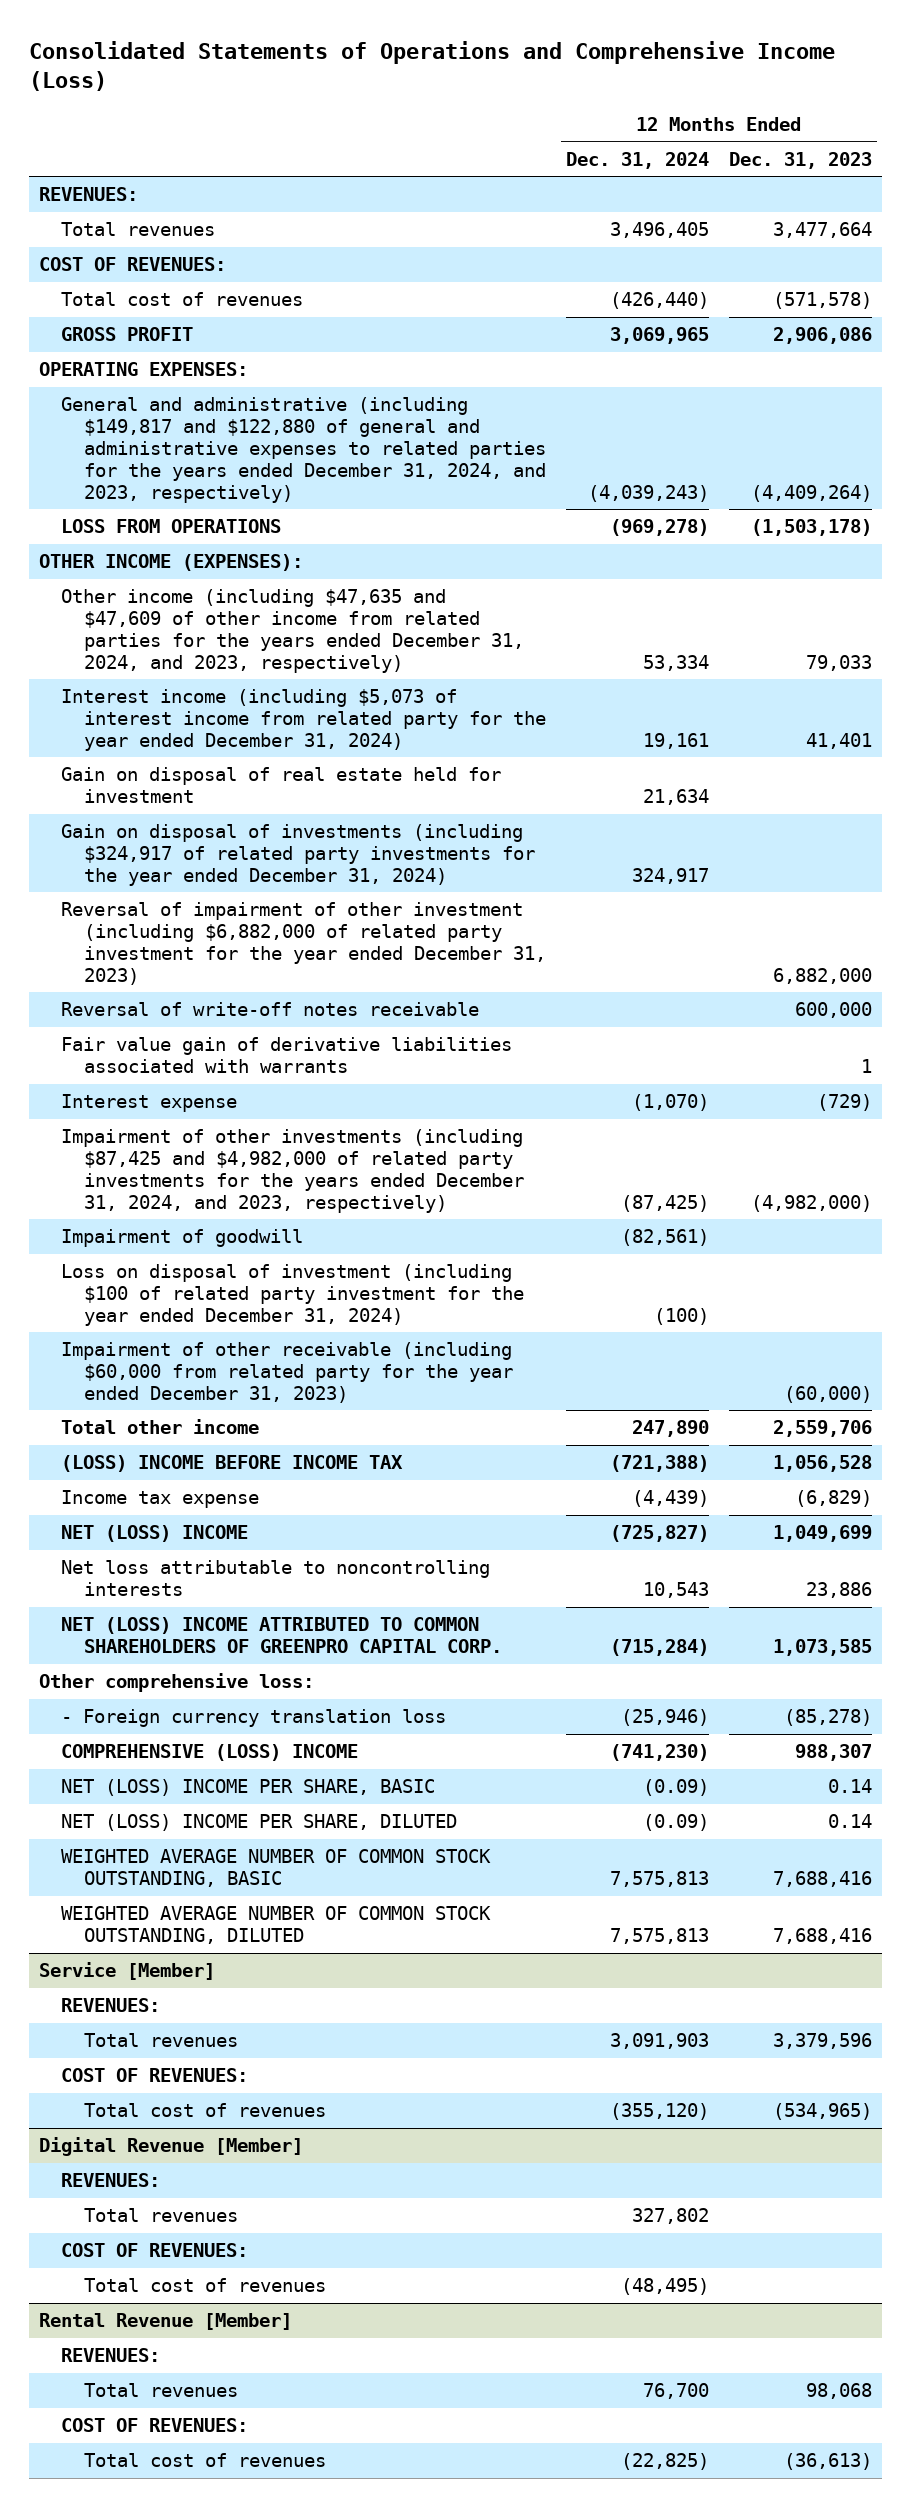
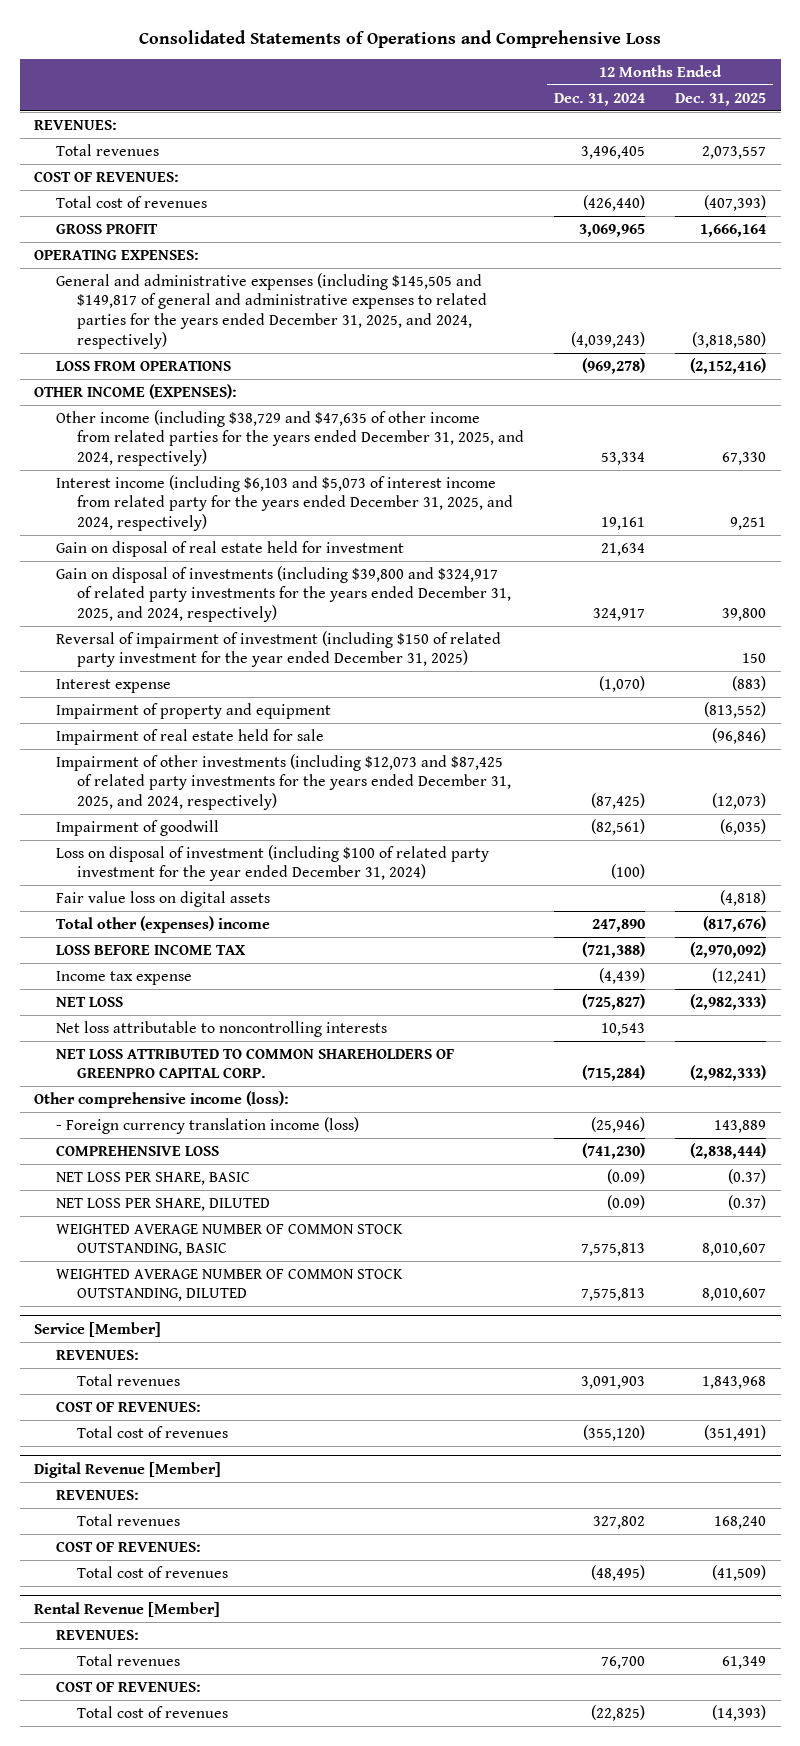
- Consolidated Statements of Operations and Comprehensive Income (Loss)
+ Consolidated Statements of Operations and Comprehensive Loss
- | 12 Months Ended Dec. 31, 2024 | 12 Months Ended Dec. 31, 2023
+ | 12 Months Ended Dec. 31, 2024 | 12 Months Ended Dec. 31, 2025
- General and administrative (including $149,817 and $122,880 of general and administrative expenses to related parties for the years ended December 31, 2024, and 2023, respectively) | (4,039,243) | (4,409,264)
+ General and administrative expenses (including $145,505 and $149,817 of general and administrative expenses to related parties for the years ended December 31, 2025, and 2024, respectively) | (4,039,243) | (3,818,580)
- Other income (including $47,635 and $47,609 of other income from related parties for the years ended December 31, 2024, and 2023, respectively) | 53,334 | 79,033
- Interest income (including $5,073 of interest income from related party for the year ended December 31, 2024) | 19,161 | 41,401
+ Other income (including $38,729 and $47,635 of other income from related parties for the years ended December 31, 2025, and 2024, respectively) | 53,334 | 67,330
+ Interest income (including $6,103 and $5,073 of interest income from related party for the years ended December 31, 2025, and 2024, respectively) | 19,161 | 9,251
- Gain on disposal of investments (including $324,917 of related party investments for the year ended December 31, 2024) | 324,917 |
- Reversal of impairment of other investment (including $6,882,000 of related party investment for the year ended December 31, 2023) | | 6,882,000
- Reversal of write-off notes receivable | | 600,000
- Fair value gain of derivative liabilities associated with warrants | | 1
+ Gain on disposal of investments (including $39,800 and $324,917 of related party investments for the years ended December 31, 2025, and 2024, respectively) | 324,917 | 39,800
+ Reversal of impairment of investment (including $150 of related party investment for the year ended December 31, 2025) | | 150
- Impairment of other investments (including $87,425 and $4,982,000 of related party investments for the years ended December 31, 2024, and 2023, respectively) | (87,425) | (4,982,000)
+ Impairment of property and equipment | | (813,552)
+ Impairment of real estate held for sale | | (96,846)
+ Impairment of other investments (including $12,073 and $87,425 of related party investments for the years ended December 31, 2025, and 2024, respectively) | (87,425) | (12,073)
- Impairment of other receivable (including $60,000 from related party for the year ended December 31, 2023) | | (60,000)
- Total other income | 247,890 | 2,559,706
- (LOSS) INCOME BEFORE INCOME TAX | (721,388) | 1,056,528
+ Fair value loss on digital assets | | (4,818)
+ Total other (expenses) income | 247,890 | (817,676)
+ LOSS BEFORE INCOME TAX | (721,388) | (2,970,092)
- NET (LOSS) INCOME | (725,827) | 1,049,699
+ NET LOSS | (725,827) | (2,982,333)
- NET (LOSS) INCOME ATTRIBUTED TO COMMON SHAREHOLDERS OF GREENPRO CAPITAL CORP. | (715,284) | 1,073,585
- Other comprehensive loss:
- - Foreign currency translation loss | (25,946) | (85,278)
- COMPREHENSIVE (LOSS) INCOME | (741,230) | 988,307
- NET (LOSS) INCOME PER SHARE, BASIC | (0.09) | 0.14
- NET (LOSS) INCOME PER SHARE, DILUTED | (0.09) | 0.14
+ NET LOSS ATTRIBUTED TO COMMON SHAREHOLDERS OF GREENPRO CAPITAL CORP. | (715,284) | (2,982,333)
+ Other comprehensive income (loss):
+ - Foreign currency translation income (loss) | (25,946) | 143,889
+ COMPREHENSIVE LOSS | (741,230) | (2,838,444)
+ NET LOSS PER SHARE, BASIC | (0.09) | (0.37)
+ NET LOSS PER SHARE, DILUTED | (0.09) | (0.37)

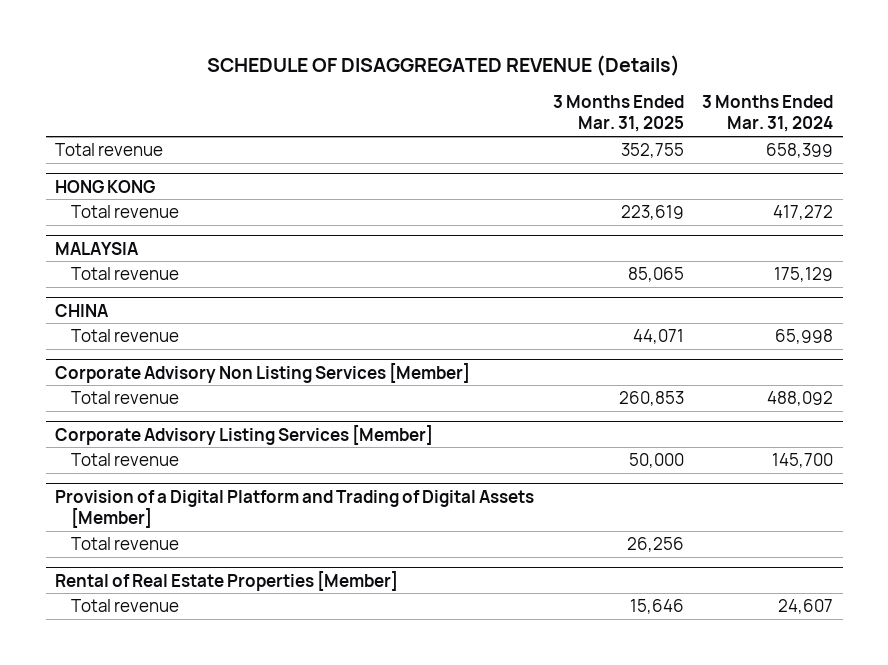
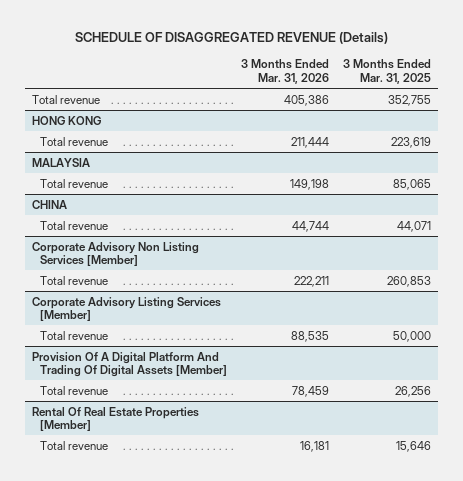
- | 3 Months Ended Mar. 31, 2025 | 3 Months Ended Mar. 31, 2024
+ | 3 Months Ended Mar. 31, 2026 | 3 Months Ended Mar. 31, 2025
- Provision of a Digital Platform and Trading of Digital Assets [Member]
+ Provision Of A Digital Platform And Trading Of Digital Assets [Member]
- Rental of Real Estate Properties [Member]
+ Rental Of Real Estate Properties [Member]

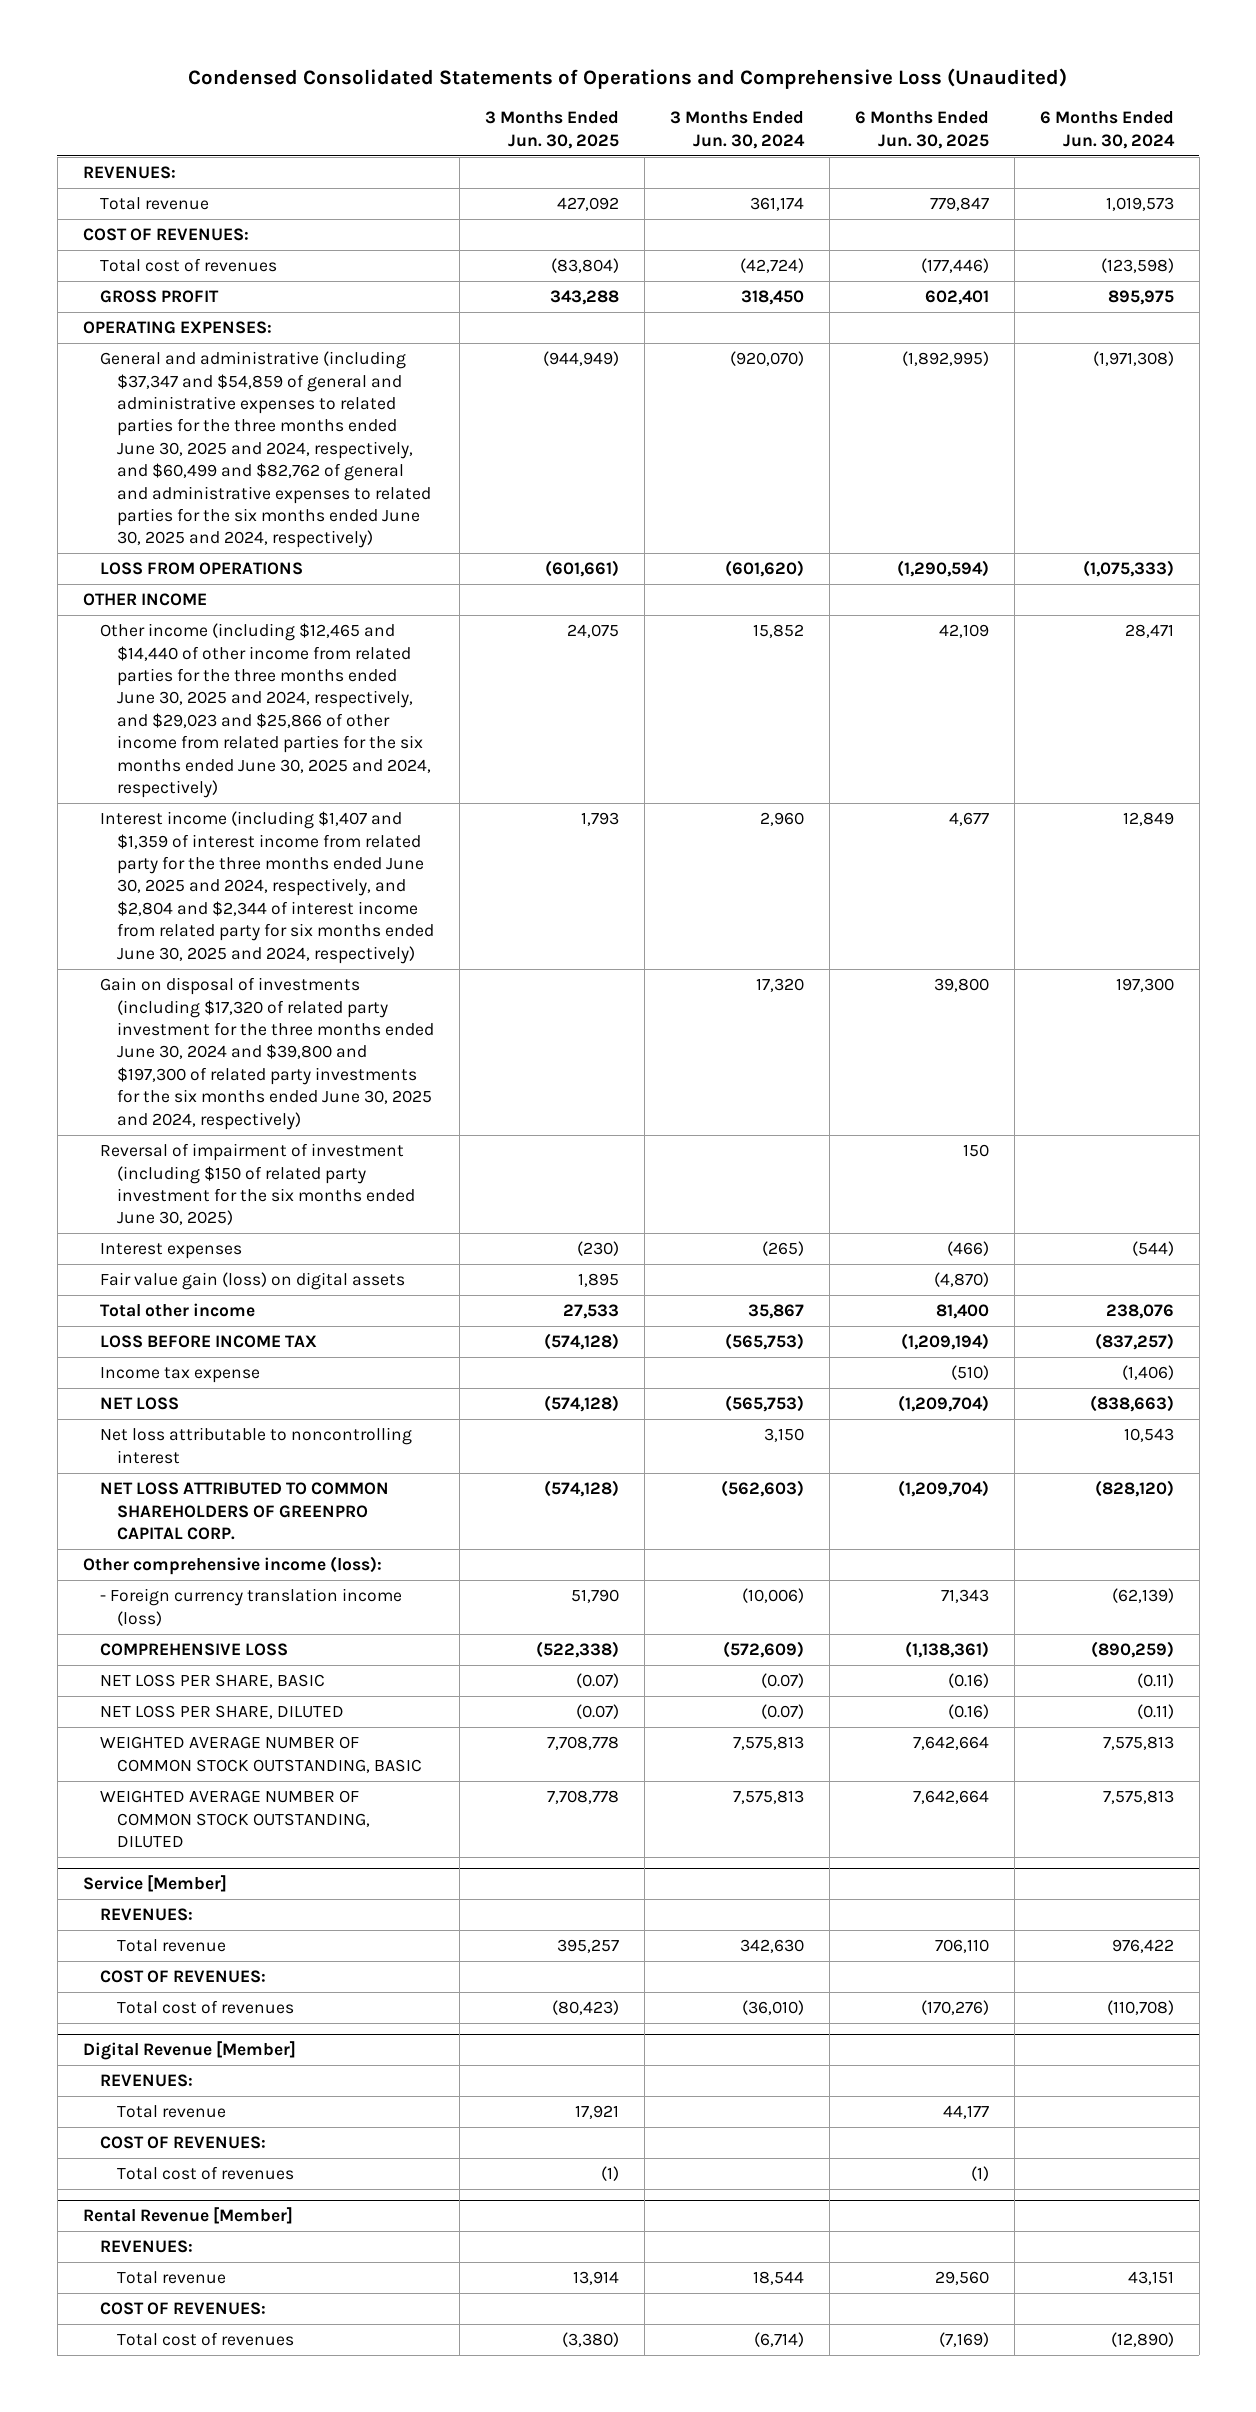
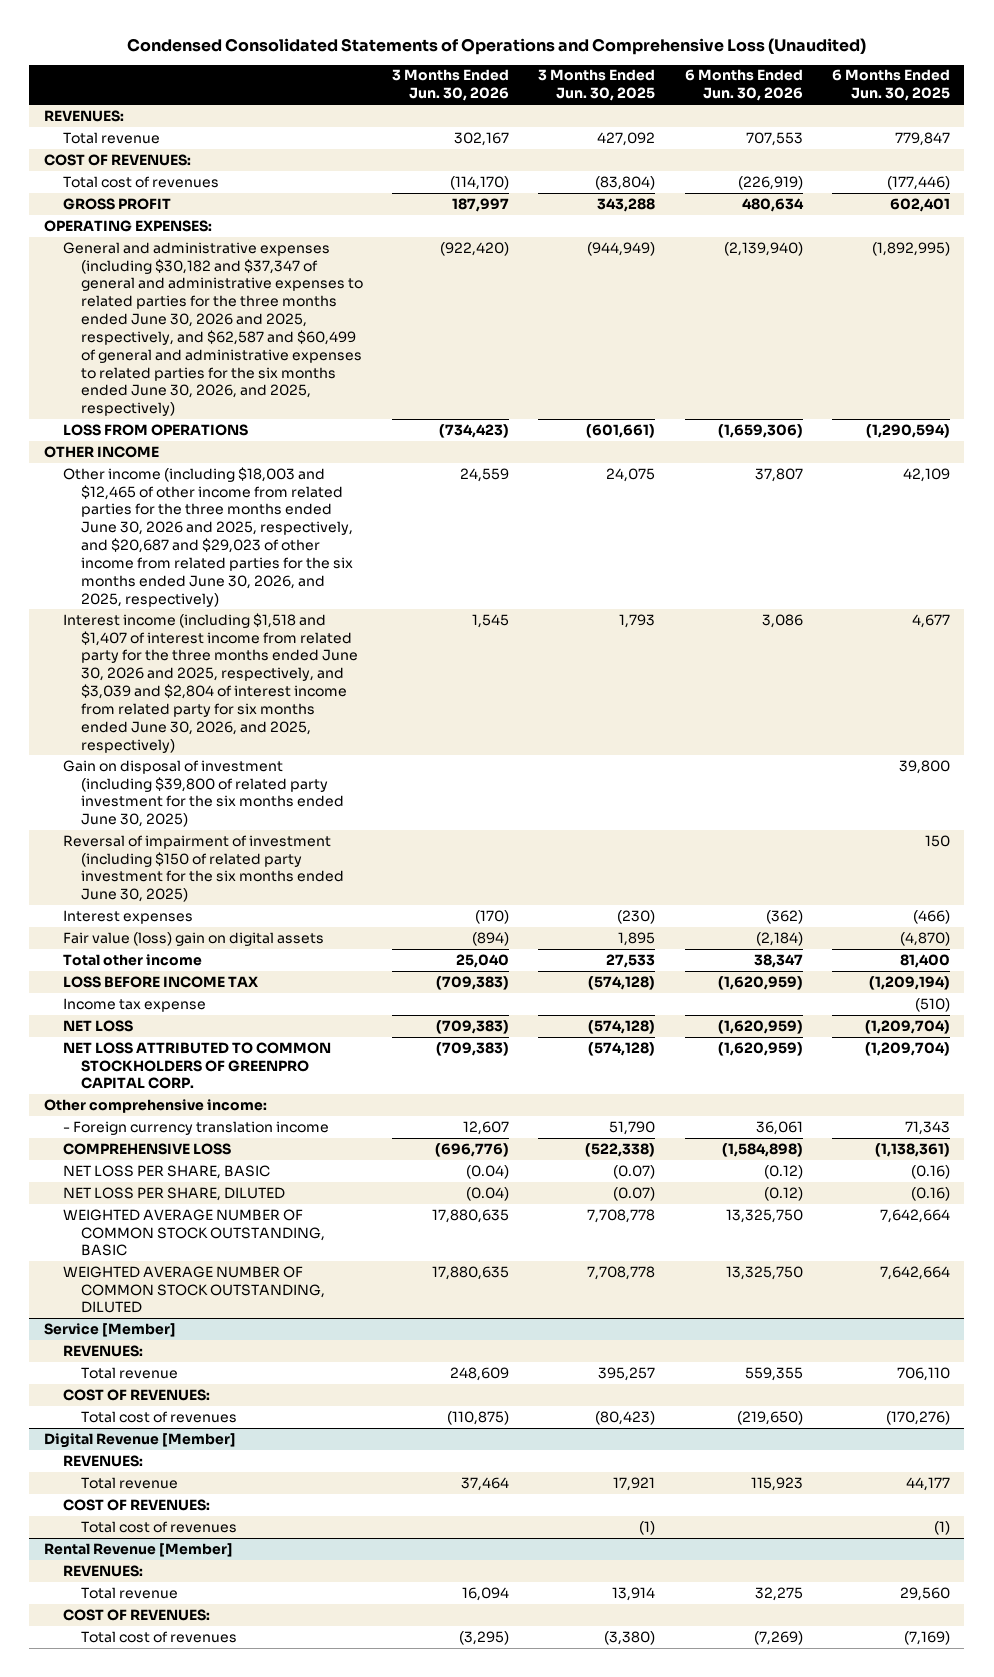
- | 3 Months Ended Jun. 30, 2025 | 3 Months Ended Jun. 30, 2024 | 6 Months Ended Jun. 30, 2025 | 6 Months Ended Jun. 30, 2024
+ | 3 Months Ended Jun. 30, 2026 | 3 Months Ended Jun. 30, 2025 | 6 Months Ended Jun. 30, 2026 | 6 Months Ended Jun. 30, 2025
- General and administrative (including $37,347 and $54,859 of general and administrative expenses to related parties for the three months ended June 30, 2025 and 2024, respectively, and $60,499 and $82,762 of general and administrative expenses to related parties for the six months ended June 30, 2025 and 2024, respectively) | (944,949) | (920,070) | (1,892,995) | (1,971,308)
+ General and administrative expenses (including $30,182 and $37,347 of general and administrative expenses to related parties for the three months ended June 30, 2026 and 2025, respectively, and $62,587 and $60,499 of general and administrative expenses to related parties for the six months ended June 30, 2026, and 2025, respectively) | (922,420) | (944,949) | (2,139,940) | (1,892,995)
- Other income (including $12,465 and $14,440 of other income from related parties for the three months ended June 30, 2025 and 2024, respectively, and $29,023 and $25,866 of other income from related parties for the six months ended June 30, 2025 and 2024, respectively) | 24,075 | 15,852 | 42,109 | 28,471
- Interest income (including $1,407 and $1,359 of interest income from related party for the three months ended June 30, 2025 and 2024, respectively, and $2,804 and $2,344 of interest income from related party for six months ended June 30, 2025 and 2024, respectively) | 1,793 | 2,960 | 4,677 | 12,849
- Gain on disposal of investments (including $17,320 of related party investment for the three months ended June 30, 2024 and $39,800 and $197,300 of related party investments for the six months ended June 30, 2025 and 2024, respectively) | | 17,320 | 39,800 | 197,300
+ Other income (including $18,003 and $12,465 of other income from related parties for the three months ended June 30, 2026 and 2025, respectively, and $20,687 and $29,023 of other income from related parties for the six months ended June 30, 2026, and 2025, respectively) | 24,559 | 24,075 | 37,807 | 42,109
+ Interest income (including $1,518 and $1,407 of interest income from related party for the three months ended June 30, 2026 and 2025, respectively, and $3,039 and $2,804 of interest income from related party for six months ended June 30, 2026, and 2025, respectively) | 1,545 | 1,793 | 3,086 | 4,677
+ Gain on disposal of investment (including $39,800 of related party investment for the six months ended June 30, 2025) | | | | 39,800
- Fair value gain (loss) on digital assets | 1,895 | | (4,870) |
+ Fair value (loss) gain on digital assets | (894) | 1,895 | (2,184) | (4,870)
- Net loss attributable to noncontrolling interest | | 3,150 | | 10,543
- NET LOSS ATTRIBUTED TO COMMON SHAREHOLDERS OF GREENPRO CAPITAL CORP. | (574,128) | (562,603) | (1,209,704) | (828,120)
- Other comprehensive income (loss):
- - Foreign currency translation income (loss) | 51,790 | (10,006) | 71,343 | (62,139)
+ NET LOSS ATTRIBUTED TO COMMON STOCKHOLDERS OF GREENPRO CAPITAL CORP. | (709,383) | (574,128) | (1,620,959) | (1,209,704)
+ Other comprehensive income:
+ - Foreign currency translation income | 12,607 | 51,790 | 36,061 | 71,343

